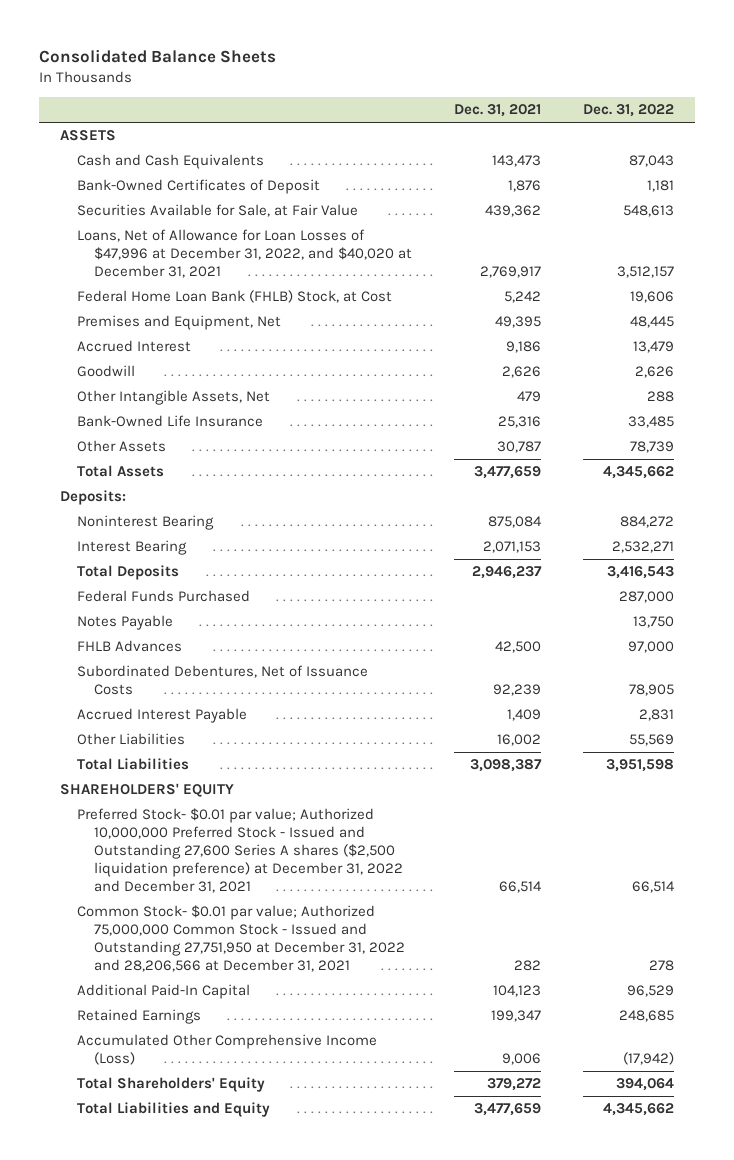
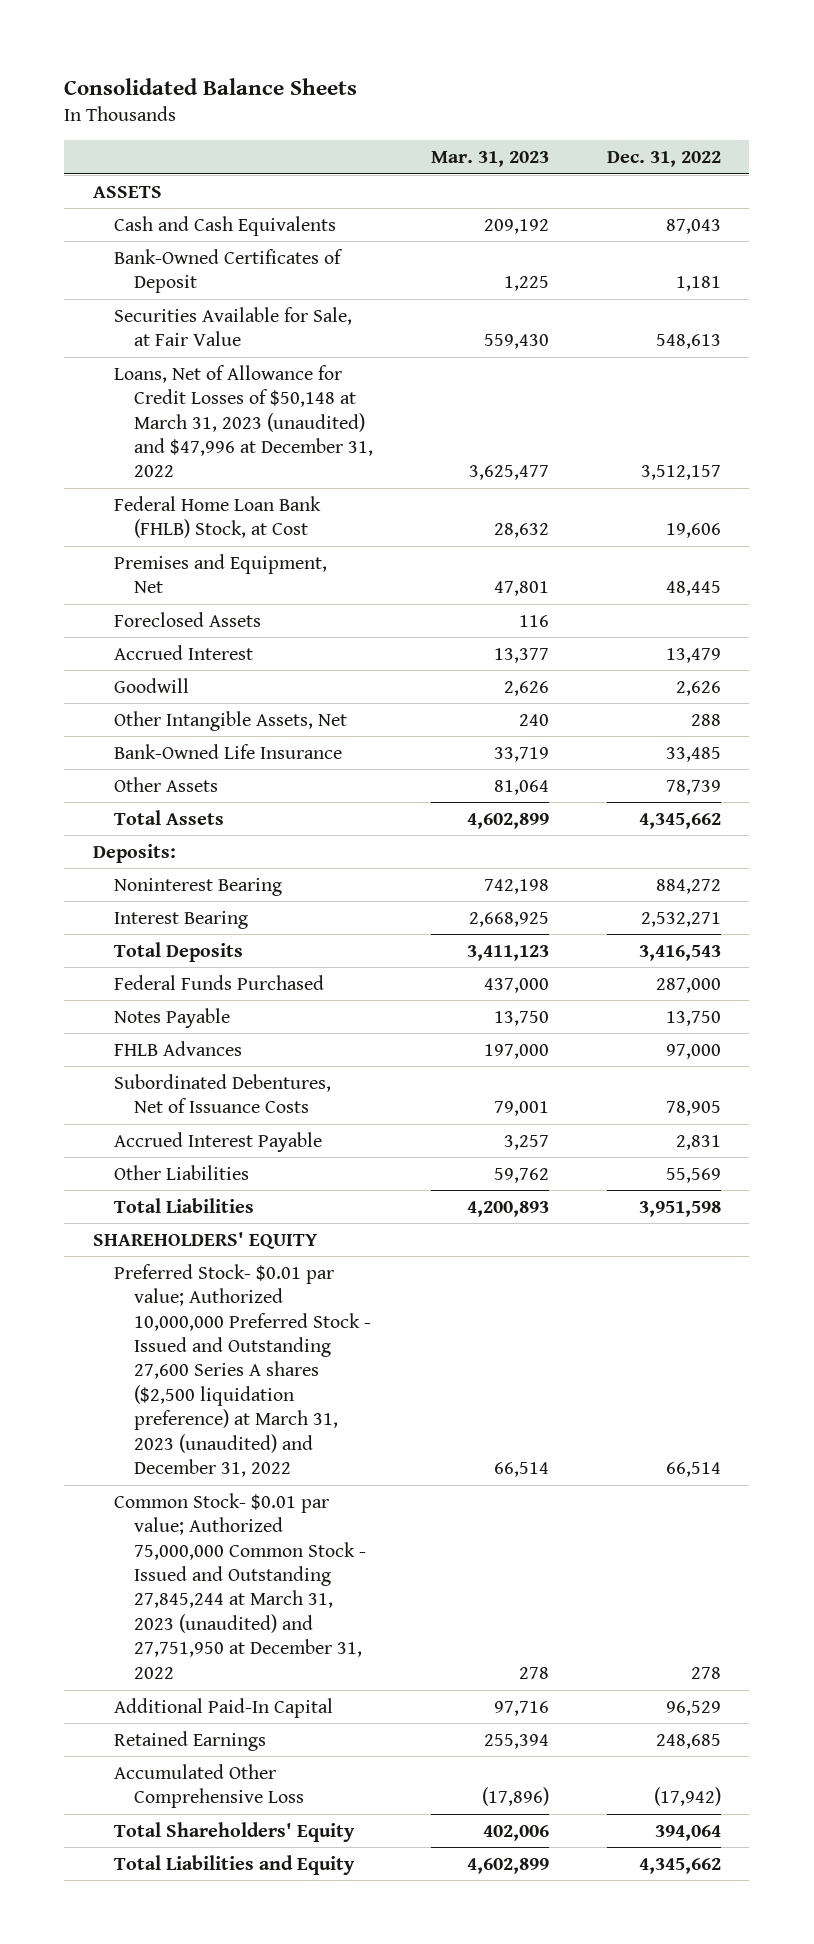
- | Dec. 31, 2021 | Dec. 31, 2022
+ | Mar. 31, 2023 | Dec. 31, 2022
- Loans, Net of Allowance for Loan Losses of $47,996 at December 31, 2022, and $40,020 at December 31, 2021 | 2,769,917 | 3,512,157
+ Loans, Net of Allowance for Credit Losses of $50,148 at March 31, 2023 (unaudited) and $47,996 at December 31, 2022 | 3,625,477 | 3,512,157
+ Foreclosed Assets | 116 |
- Preferred Stock- $0.01 par value; Authorized 10,000,000 Preferred Stock - Issued and Outstanding 27,600 Series A shares ($2,500 liquidation preference) at December 31, 2022 and December 31, 2021 | 66,514 | 66,514
- Common Stock- $0.01 par value; Authorized 75,000,000 Common Stock - Issued and Outstanding 27,751,950 at December 31, 2022 and 28,206,566 at December 31, 2021 | 282 | 278
+ Preferred Stock- $0.01 par value; Authorized 10,000,000 Preferred Stock - Issued and Outstanding 27,600 Series A shares ($2,500 liquidation preference) at March 31, 2023 (unaudited) and December 31, 2022 | 66,514 | 66,514
+ Common Stock- $0.01 par value; Authorized 75,000,000 Common Stock - Issued and Outstanding 27,845,244 at March 31, 2023 (unaudited) and 27,751,950 at December 31, 2022 | 278 | 278
- Accumulated Other Comprehensive Income (Loss) | 9,006 | (17,942)
+ Accumulated Other Comprehensive Loss | (17,896) | (17,942)

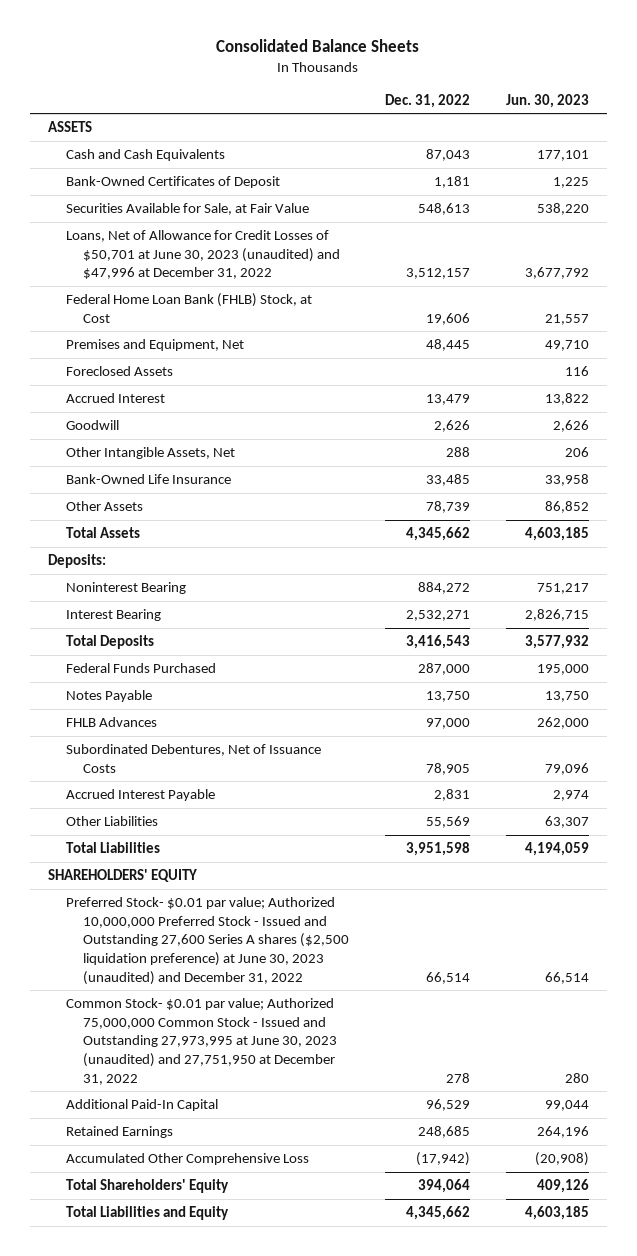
- | Mar. 31, 2023 | Dec. 31, 2022
+ | Dec. 31, 2022 | Jun. 30, 2023
- Loans, Net of Allowance for Credit Losses of $50,148 at March 31, 2023 (unaudited) and $47,996 at December 31, 2022 | 3,625,477 | 3,512,157
+ Loans, Net of Allowance for Credit Losses of $50,701 at June 30, 2023 (unaudited) and $47,996 at December 31, 2022 | 3,512,157 | 3,677,792
- Preferred Stock- $0.01 par value; Authorized 10,000,000 Preferred Stock - Issued and Outstanding 27,600 Series A shares ($2,500 liquidation preference) at March 31, 2023 (unaudited) and December 31, 2022 | 66,514 | 66,514
- Common Stock- $0.01 par value; Authorized 75,000,000 Common Stock - Issued and Outstanding 27,845,244 at March 31, 2023 (unaudited) and 27,751,950 at December 31, 2022 | 278 | 278
+ Preferred Stock- $0.01 par value; Authorized 10,000,000 Preferred Stock - Issued and Outstanding 27,600 Series A shares ($2,500 liquidation preference) at June 30, 2023 (unaudited) and December 31, 2022 | 66,514 | 66,514
+ Common Stock- $0.01 par value; Authorized 75,000,000 Common Stock - Issued and Outstanding 27,973,995 at June 30, 2023 (unaudited) and 27,751,950 at December 31, 2022 | 278 | 280

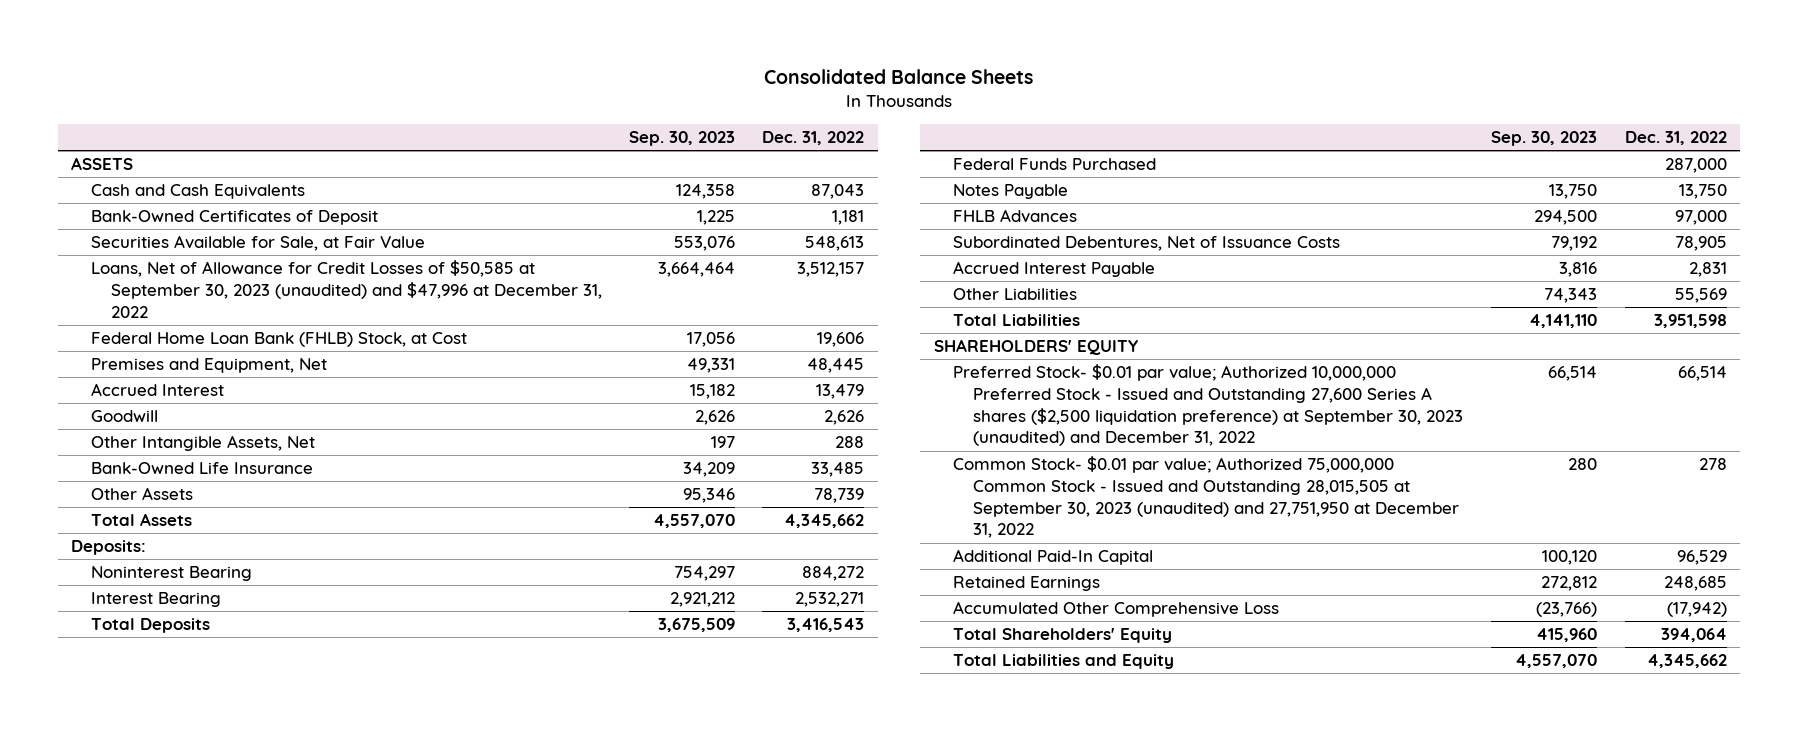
- | Dec. 31, 2022 | Jun. 30, 2023
+ | Sep. 30, 2023 | Dec. 31, 2022
- Loans, Net of Allowance for Credit Losses of $50,701 at June 30, 2023 (unaudited) and $47,996 at December 31, 2022 | 3,512,157 | 3,677,792
+ Loans, Net of Allowance for Credit Losses of $50,585 at September 30, 2023 (unaudited) and $47,996 at December 31, 2022 | 3,664,464 | 3,512,157
- Foreclosed Assets | | 116
- Preferred Stock- $0.01 par value; Authorized 10,000,000 Preferred Stock - Issued and Outstanding 27,600 Series A shares ($2,500 liquidation preference) at June 30, 2023 (unaudited) and December 31, 2022 | 66,514 | 66,514
- Common Stock- $0.01 par value; Authorized 75,000,000 Common Stock - Issued and Outstanding 27,973,995 at June 30, 2023 (unaudited) and 27,751,950 at December 31, 2022 | 278 | 280
+ Preferred Stock- $0.01 par value; Authorized 10,000,000 Preferred Stock - Issued and Outstanding 27,600 Series A shares ($2,500 liquidation preference) at September 30, 2023 (unaudited) and December 31, 2022 | 66,514 | 66,514
+ Common Stock- $0.01 par value; Authorized 75,000,000 Common Stock - Issued and Outstanding 28,015,505 at September 30, 2023 (unaudited) and 27,751,950 at December 31, 2022 | 280 | 278

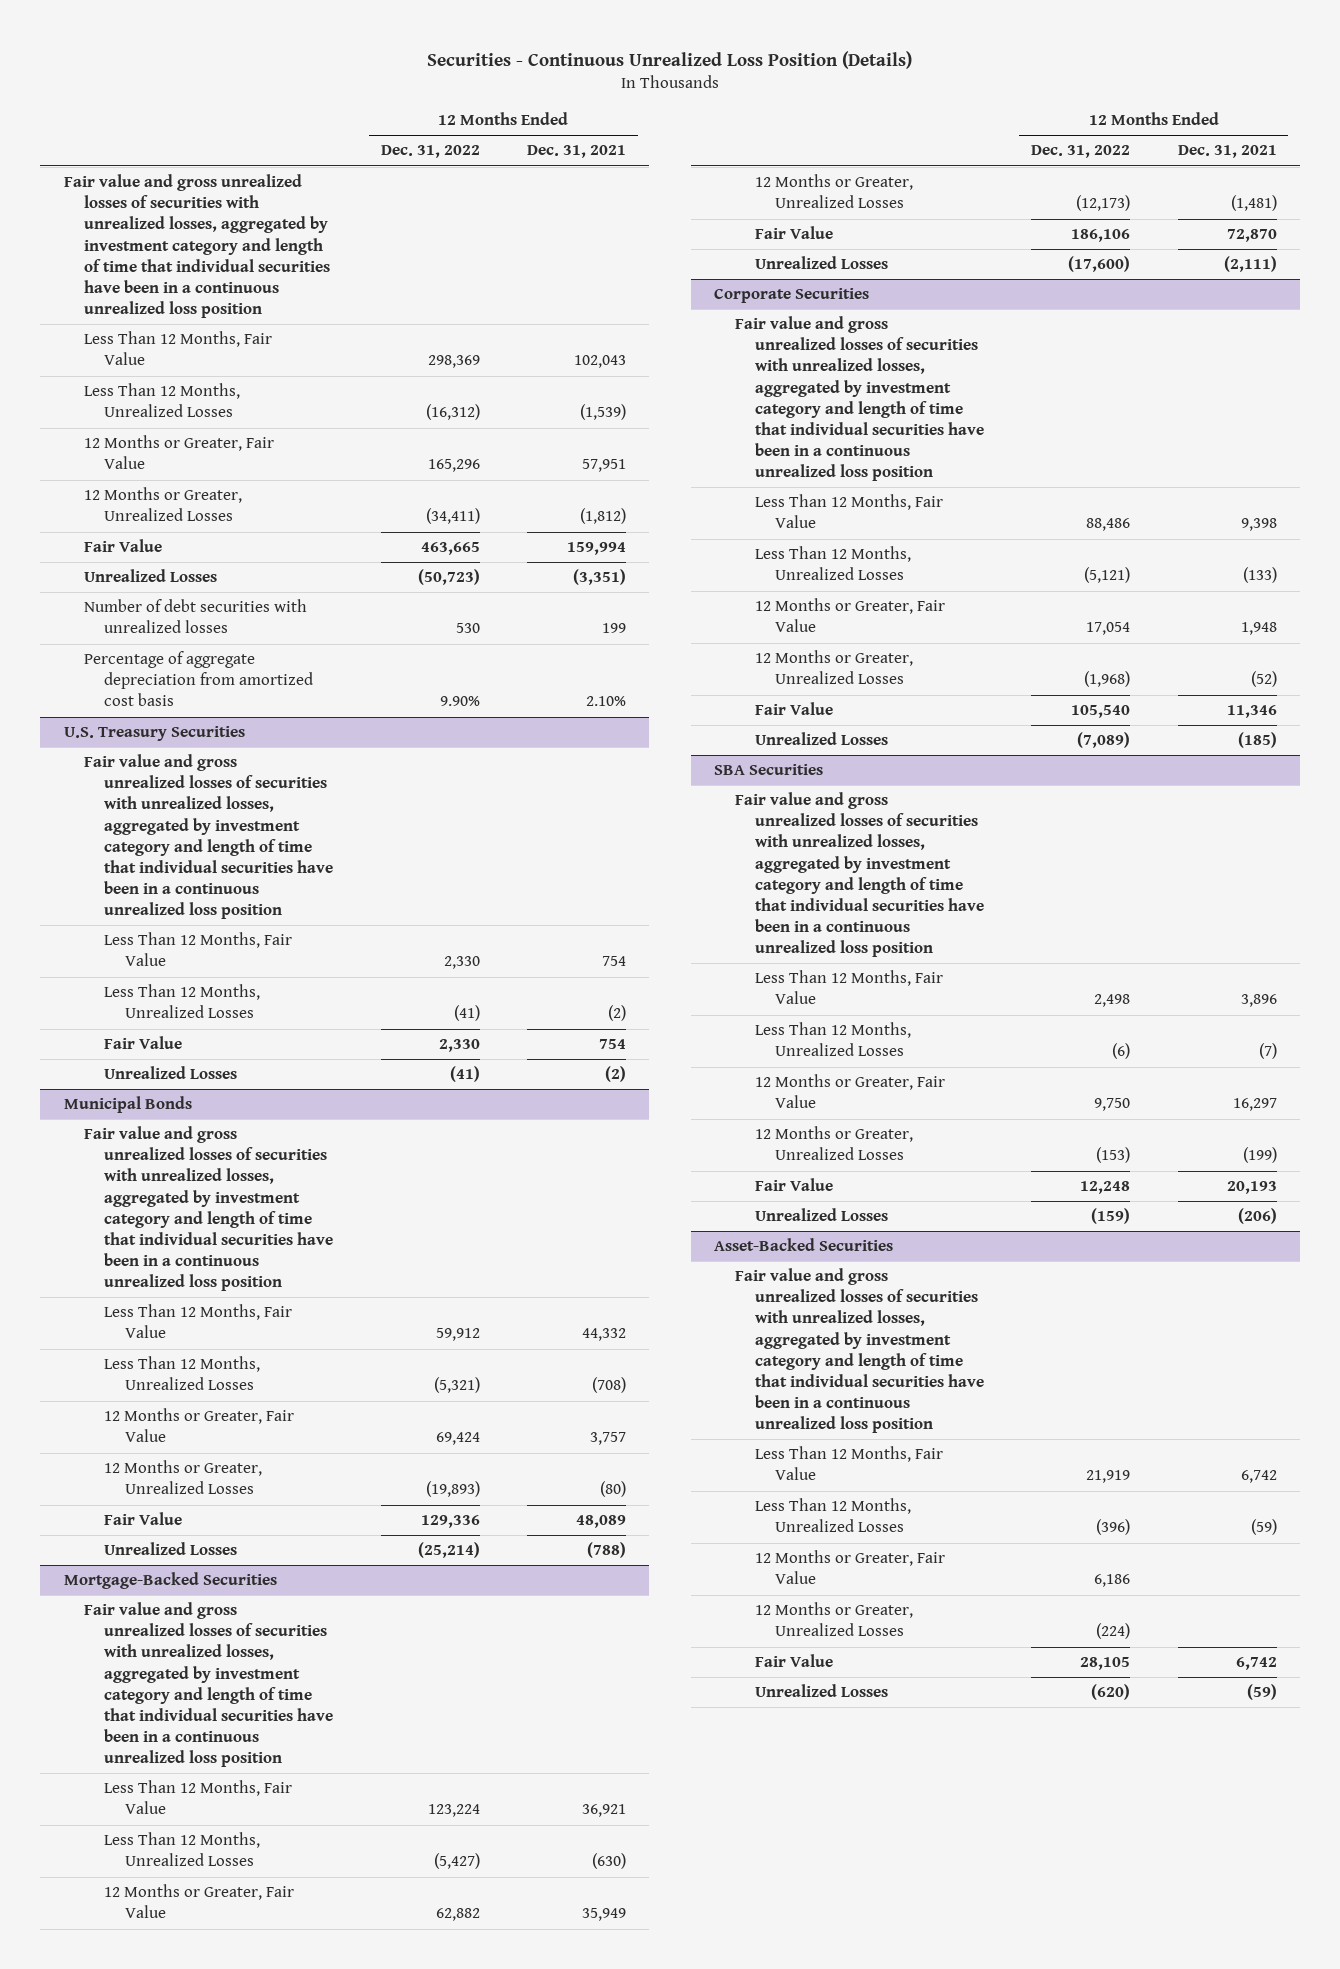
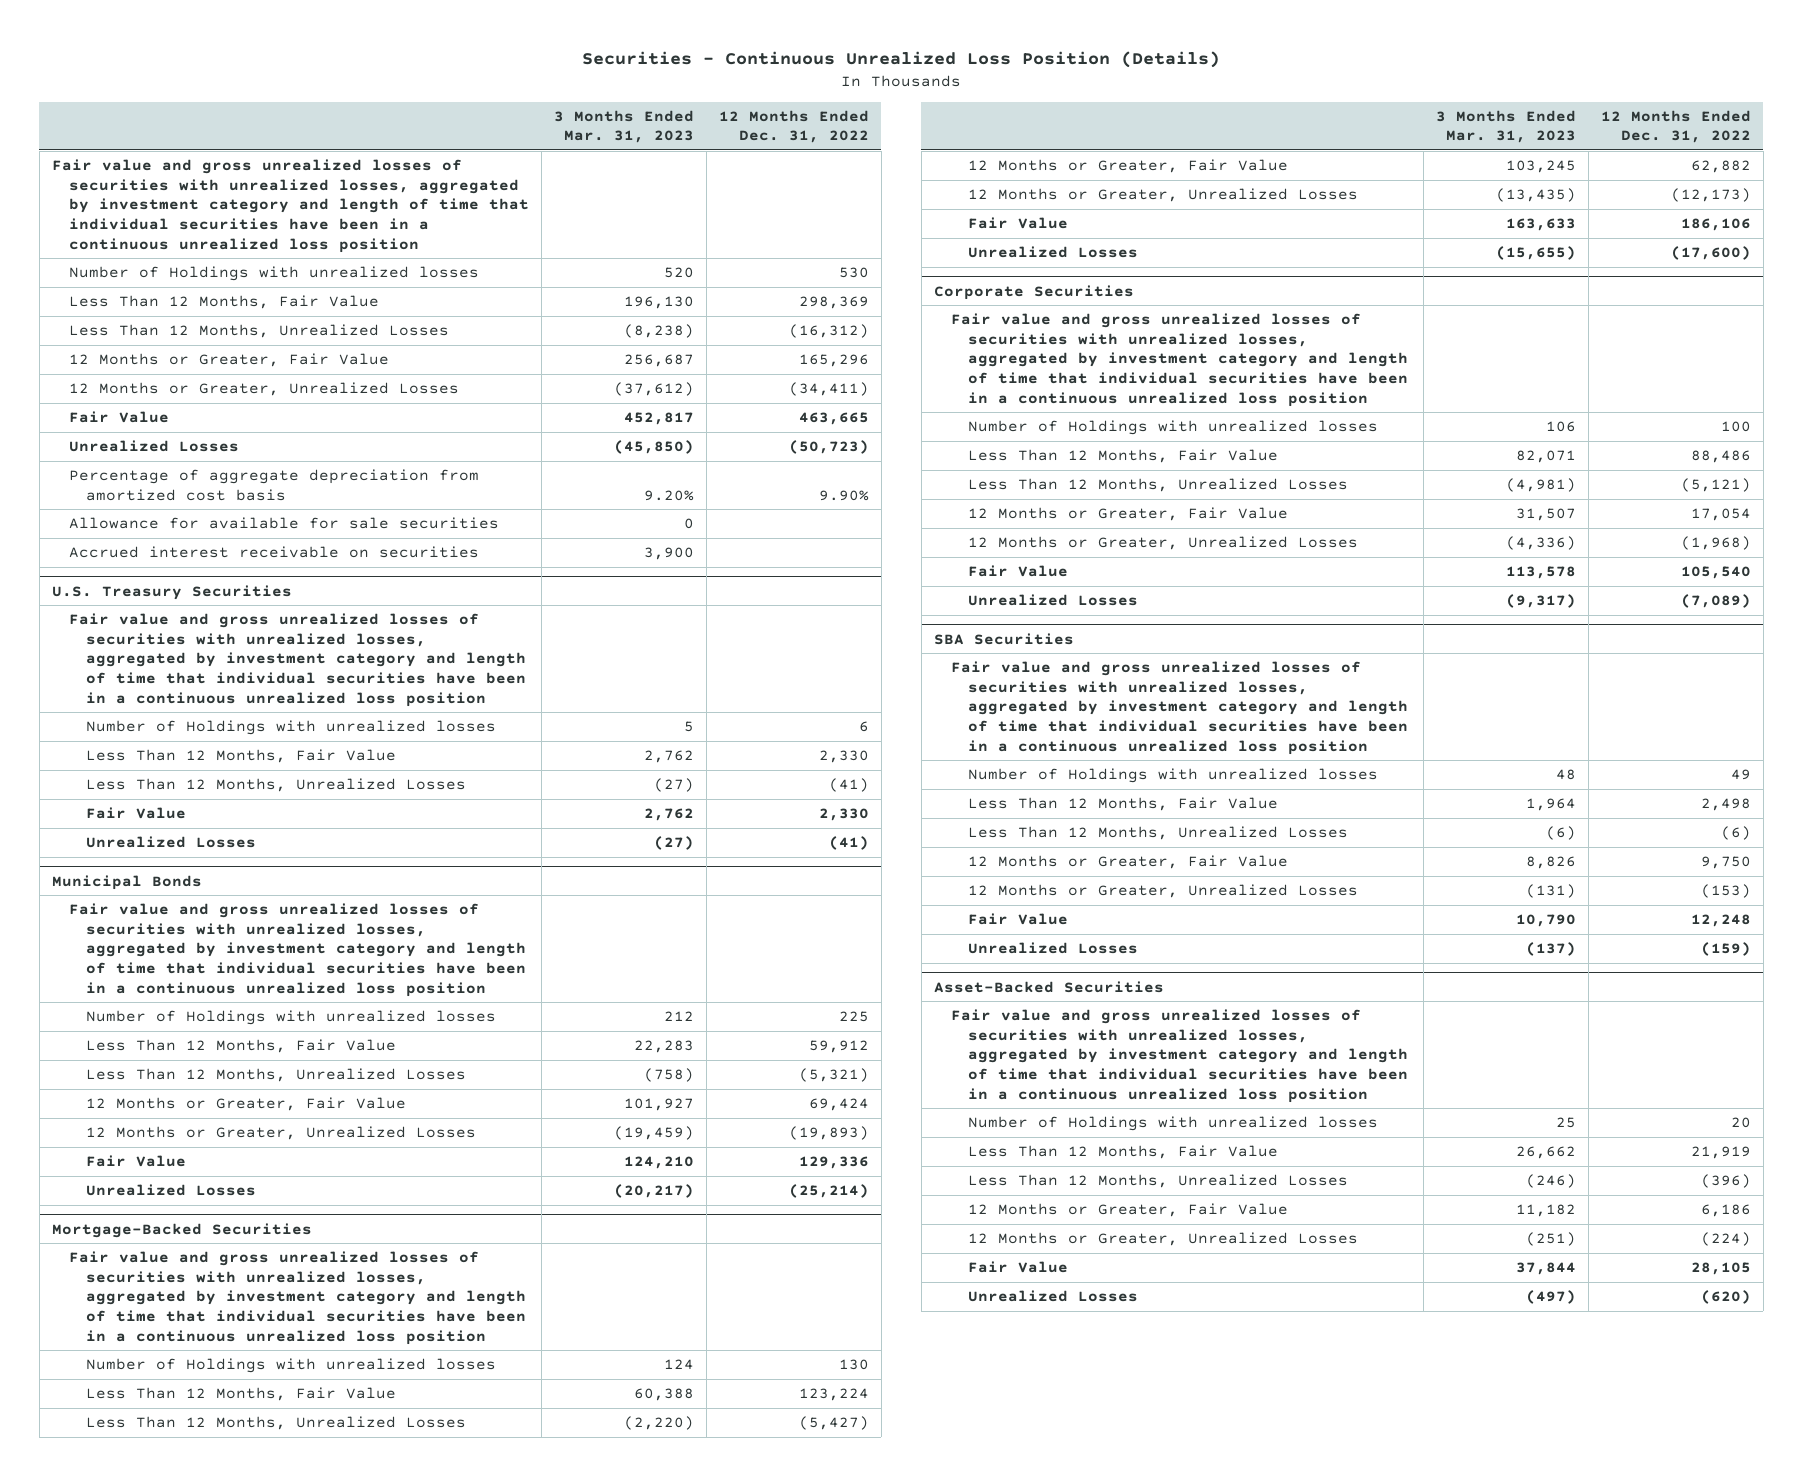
- | 12 Months Ended Dec. 31, 2022 | 12 Months Ended Dec. 31, 2021
+ | 3 Months Ended Mar. 31, 2023 | 12 Months Ended Dec. 31, 2022
+ Number of Holdings with unrealized losses | 520 | 530
- Number of debt securities with unrealized losses | 530 | 199
+ Allowance for available for sale securities | 0 |
+ Accrued interest receivable on securities | 3,900 |
@ U.S. Treasury Securities
+ Number of Holdings with unrealized losses | 5 | 6
@ Municipal Bonds
+ Number of Holdings with unrealized losses | 212 | 225
@ Mortgage-Backed Securities
+ Number of Holdings with unrealized losses | 124 | 130
@ Corporate Securities
+ Number of Holdings with unrealized losses | 106 | 100
@ SBA Securities
+ Number of Holdings with unrealized losses | 48 | 49
@ Asset-Backed Securities
+ Number of Holdings with unrealized losses | 25 | 20

